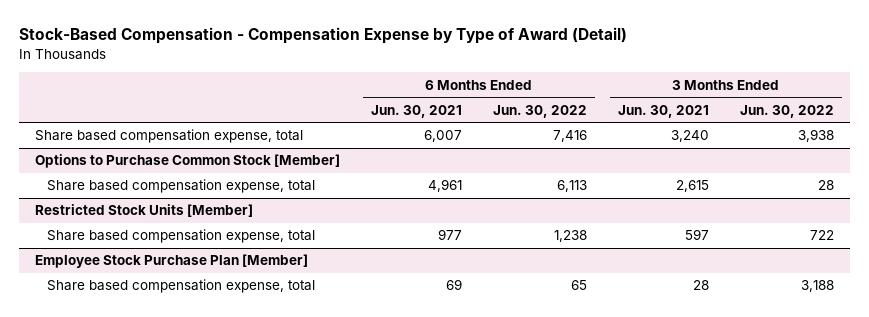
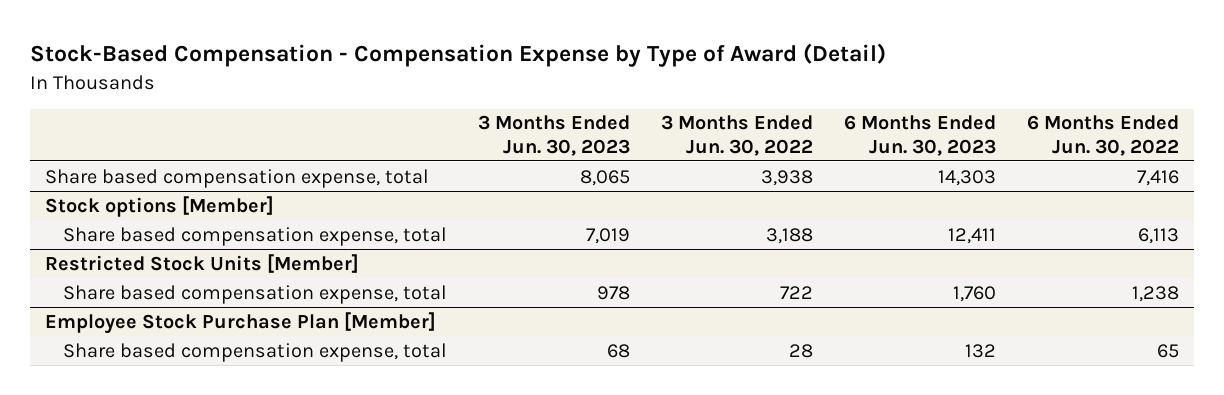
- | 6 Months Ended Jun. 30, 2021 | 6 Months Ended Jun. 30, 2022 | 3 Months Ended Jun. 30, 2021 | 3 Months Ended Jun. 30, 2022
+ | 3 Months Ended Jun. 30, 2023 | 3 Months Ended Jun. 30, 2022 | 6 Months Ended Jun. 30, 2023 | 6 Months Ended Jun. 30, 2022
- Options to Purchase Common Stock [Member]
- Share based compensation expense, total | 4,961 | 6,113 | 2,615 | 28
+ Stock options [Member]
+ Share based compensation expense, total | 7,019 | 3,188 | 12,411 | 6,113
@ Employee Stock Purchase Plan [Member]
- Share based compensation expense, total | 69 | 65 | 28 | 3,188
+ Share based compensation expense, total | 68 | 28 | 132 | 65

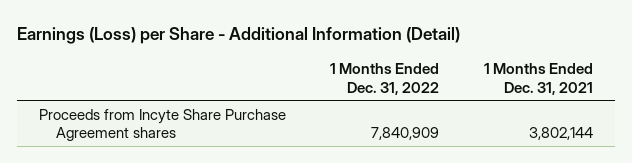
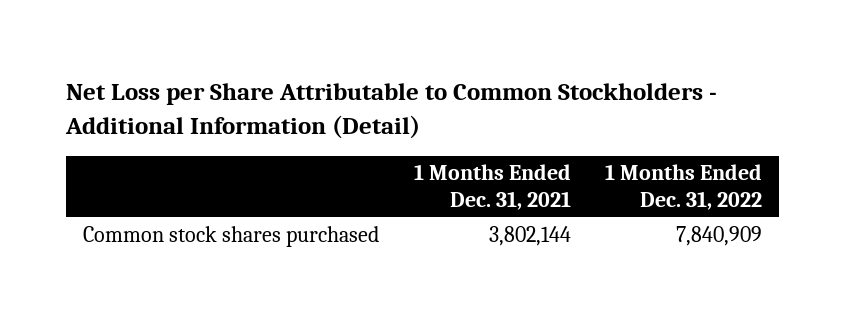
- Earnings (Loss) per Share - Additional Information (Detail)
+ Net Loss per Share Attributable to Common Stockholders - Additional Information (Detail)
- | 1 Months Ended Dec. 31, 2022 | 1 Months Ended Dec. 31, 2021
+ | 1 Months Ended Dec. 31, 2021 | 1 Months Ended Dec. 31, 2022
- Proceeds from Incyte Share Purchase Agreement shares | 7,840,909 | 3,802,144
+ Common stock shares purchased | 3,802,144 | 7,840,909

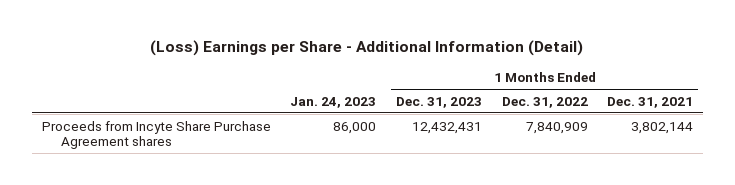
- Net Loss per Share Attributable to Common Stockholders - Additional Information (Detail)
+ (Loss) Earnings per Share - Additional Information (Detail)
- | 1 Months Ended Dec. 31, 2021 | 1 Months Ended Dec. 31, 2022
+ | Jan. 24, 2023 | 1 Months Ended Dec. 31, 2023 | 1 Months Ended Dec. 31, 2022 | 1 Months Ended Dec. 31, 2021
- Common stock shares purchased | 3,802,144 | 7,840,909
+ Proceeds from Incyte Share Purchase Agreement shares | 86,000 | 12,432,431 | 7,840,909 | 3,802,144

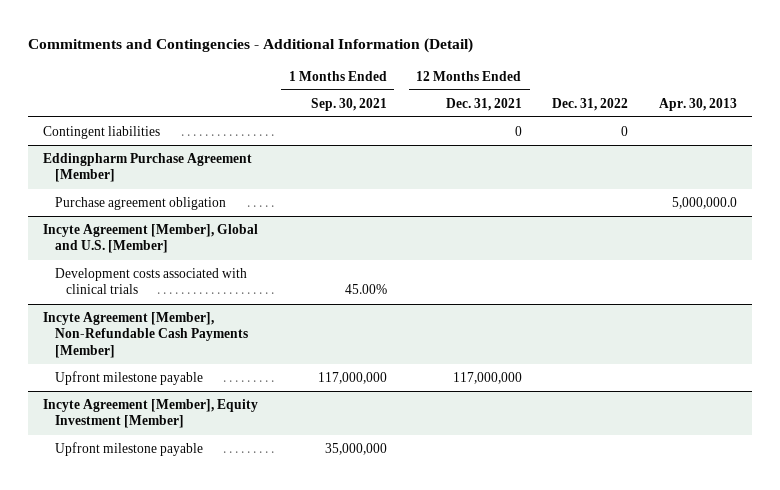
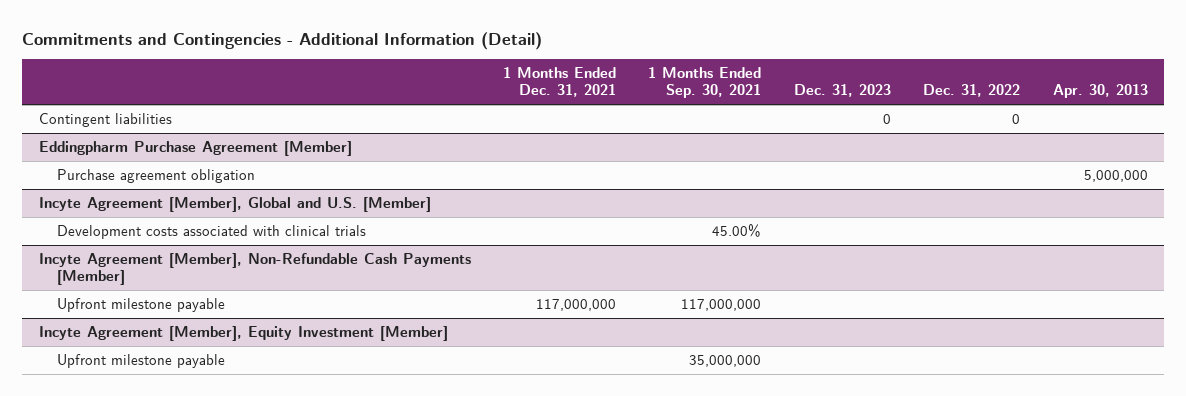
- | 1 Months Ended Sep. 30, 2021 | 12 Months Ended Dec. 31, 2021 | Dec. 31, 2022 | Apr. 30, 2013
+ | 1 Months Ended Dec. 31, 2021 | 1 Months Ended Sep. 30, 2021 | Dec. 31, 2023 | Dec. 31, 2022 | Apr. 30, 2013
@ Eddingpharm Purchase Agreement [Member]
- Purchase agreement obligation | | | | 5,000,000.0
+ Purchase agreement obligation | | | | | 5,000,000

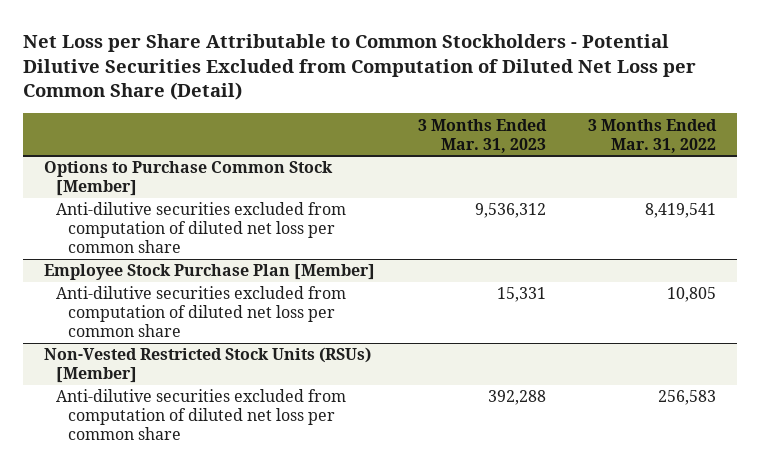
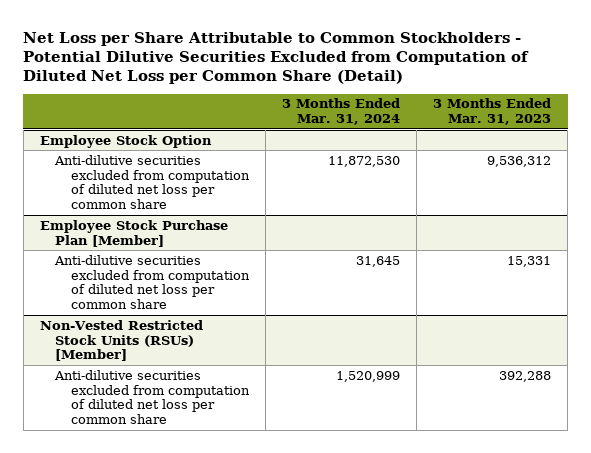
- | 3 Months Ended Mar. 31, 2023 | 3 Months Ended Mar. 31, 2022
+ | 3 Months Ended Mar. 31, 2024 | 3 Months Ended Mar. 31, 2023
- Options to Purchase Common Stock [Member]
+ Employee Stock Option

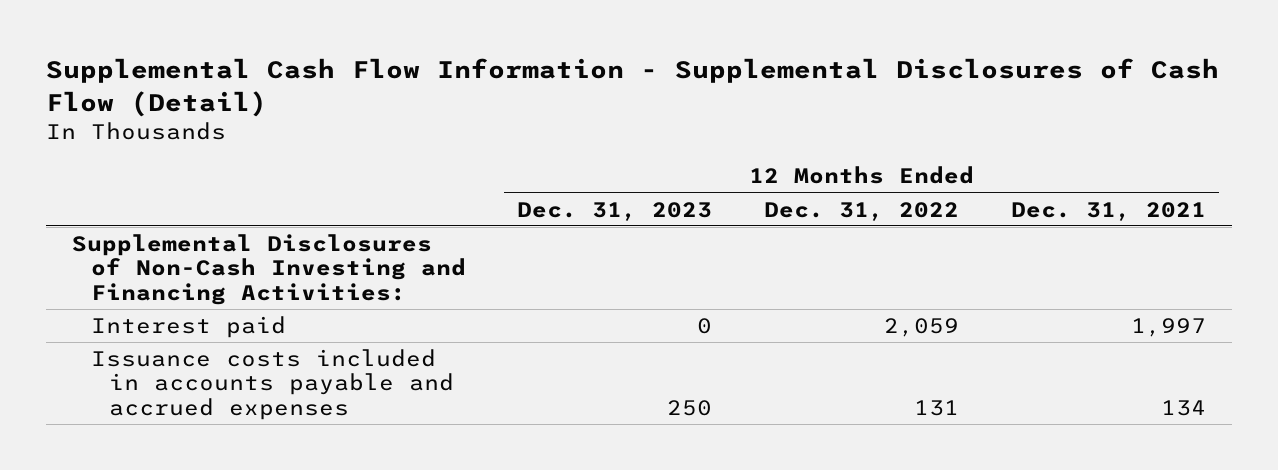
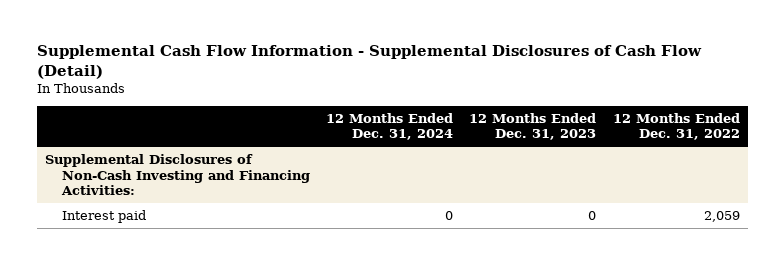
- | 12 Months Ended Dec. 31, 2023 | 12 Months Ended Dec. 31, 2022 | 12 Months Ended Dec. 31, 2021
+ | 12 Months Ended Dec. 31, 2024 | 12 Months Ended Dec. 31, 2023 | 12 Months Ended Dec. 31, 2022
- Issuance costs included in accounts payable and accrued expenses | 250 | 131 | 134

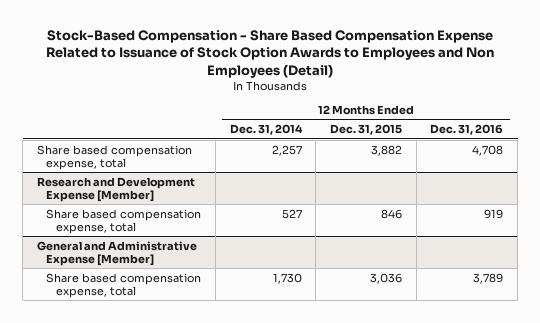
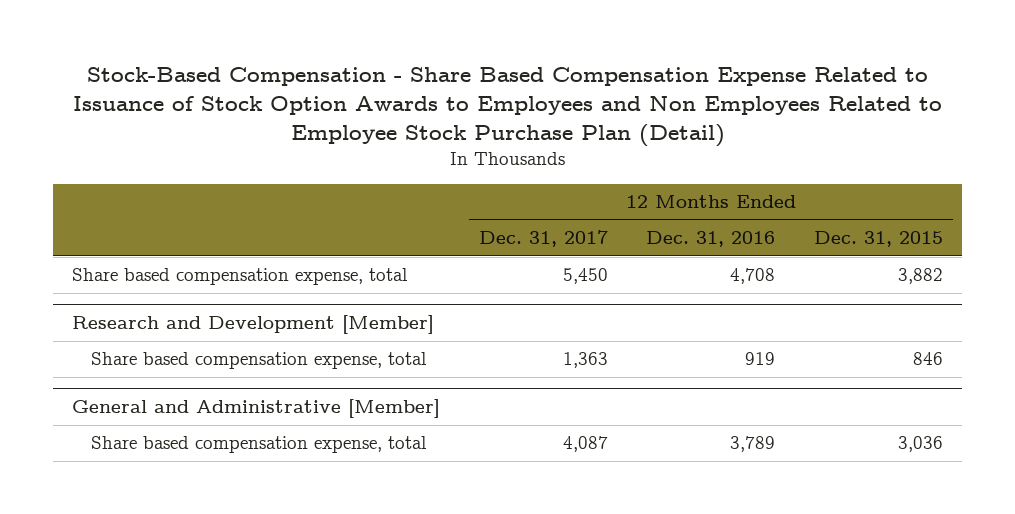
- Stock-Based Compensation - Share Based Compensation Expense Related to Issuance of Stock Option Awards to Employees and Non Employees (Detail)
+ Stock-Based Compensation - Share Based Compensation Expense Related to Issuance of Stock Option Awards to Employees and Non Employees Related to Employee Stock Purchase Plan (Detail)
- | 12 Months Ended Dec. 31, 2014 | 12 Months Ended Dec. 31, 2015 | 12 Months Ended Dec. 31, 2016
+ | 12 Months Ended Dec. 31, 2017 | 12 Months Ended Dec. 31, 2016 | 12 Months Ended Dec. 31, 2015
- Research and Development Expense [Member]
+ Research and Development [Member]
- General and Administrative Expense [Member]
+ General and Administrative [Member]

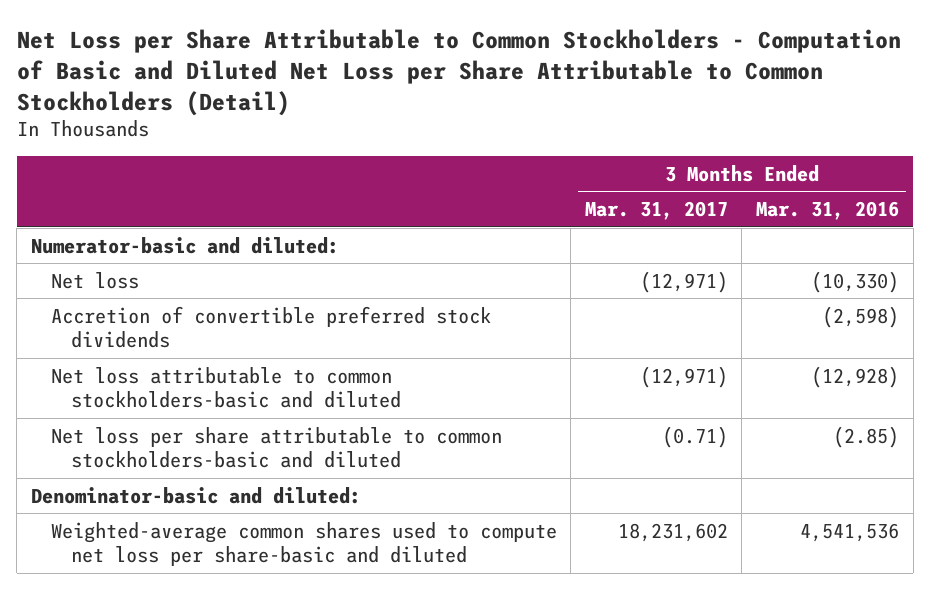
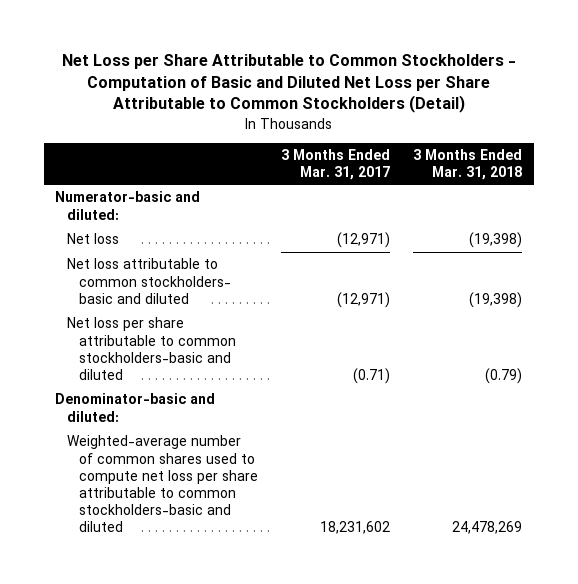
- | 3 Months Ended Mar. 31, 2017 | 3 Months Ended Mar. 31, 2016
+ | 3 Months Ended Mar. 31, 2017 | 3 Months Ended Mar. 31, 2018
- Accretion of convertible preferred stock dividends | | (2,598)
- Net loss attributable to common stockholders-basic and diluted | (12,971) | (12,928)
+ Net loss attributable to common stockholders- basic and diluted | (12,971) | (19,398)
- Weighted-average common shares used to compute net loss per share-basic and diluted | 18,231,602 | 4,541,536
+ Weighted-average number of common shares used to compute net loss per share attributable to common stockholders-basic and diluted | 18,231,602 | 24,478,269

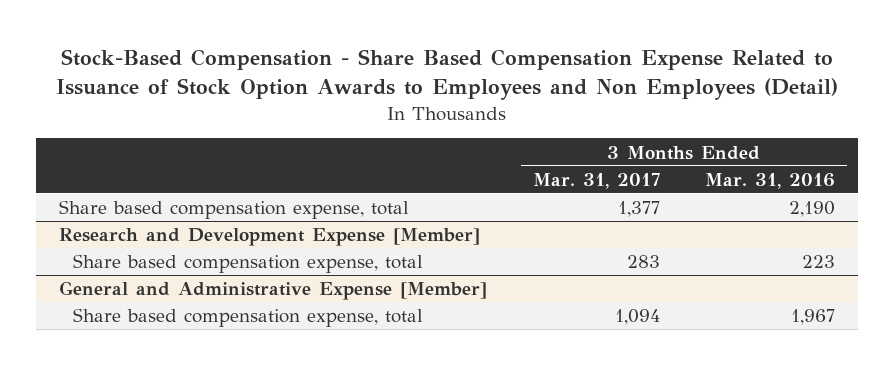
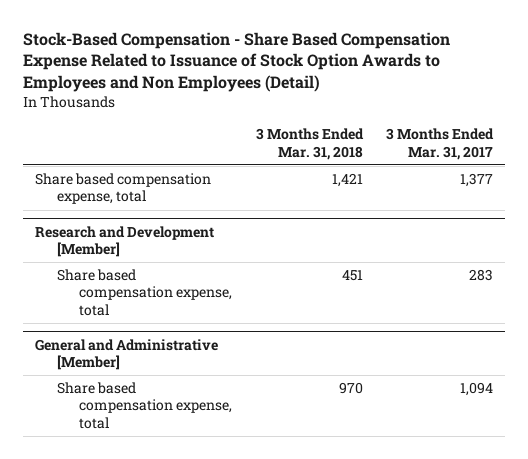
- | 3 Months Ended Mar. 31, 2017 | 3 Months Ended Mar. 31, 2016
+ | 3 Months Ended Mar. 31, 2018 | 3 Months Ended Mar. 31, 2017
- Research and Development Expense [Member]
+ Research and Development [Member]
- General and Administrative Expense [Member]
+ General and Administrative [Member]

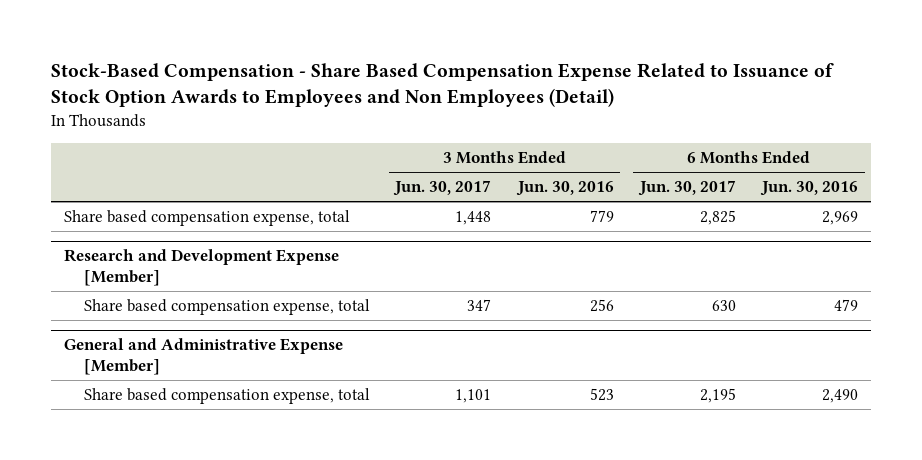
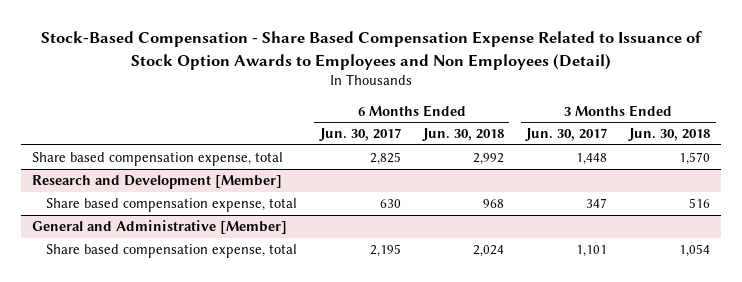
- | 3 Months Ended Jun. 30, 2017 | 3 Months Ended Jun. 30, 2016 | 6 Months Ended Jun. 30, 2017 | 6 Months Ended Jun. 30, 2016
+ | 6 Months Ended Jun. 30, 2017 | 6 Months Ended Jun. 30, 2018 | 3 Months Ended Jun. 30, 2017 | 3 Months Ended Jun. 30, 2018
- Research and Development Expense [Member]
+ Research and Development [Member]
- General and Administrative Expense [Member]
+ General and Administrative [Member]

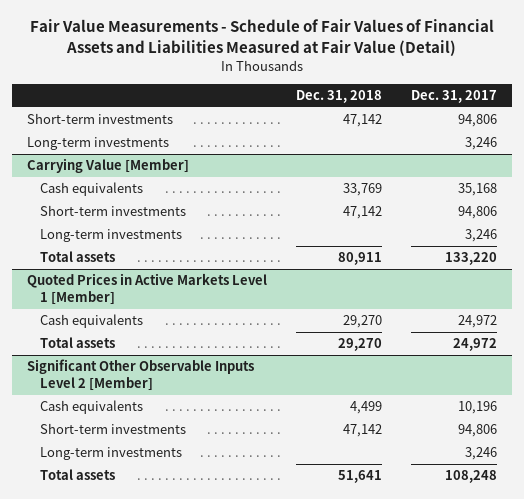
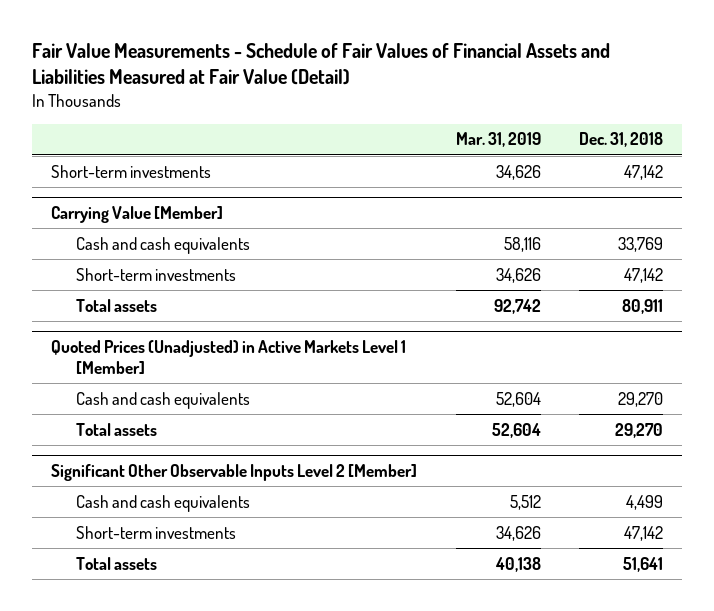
- | Dec. 31, 2018 | Dec. 31, 2017
+ | Mar. 31, 2019 | Dec. 31, 2018
- Long-term investments | | 3,246
@ Carrying Value [Member]
- Cash equivalents | 33,769 | 35,168
+ Cash and cash equivalents | 58,116 | 33,769
- Long-term investments | | 3,246
- Quoted Prices in Active Markets Level 1 [Member]
- Cash equivalents | 29,270 | 24,972
+ Quoted Prices (Unadjusted) in Active Markets Level 1 [Member]
+ Cash and cash equivalents | 52,604 | 29,270
@ Significant Other Observable Inputs Level 2 [Member]
- Cash equivalents | 4,499 | 10,196
+ Cash and cash equivalents | 5,512 | 4,499
- Long-term investments | | 3,246

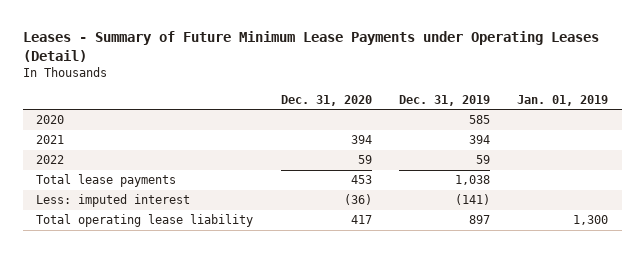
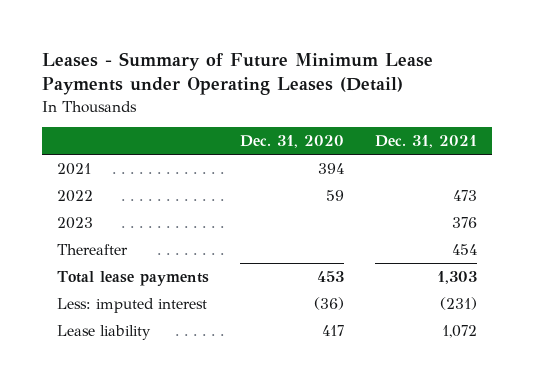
- | Dec. 31, 2020 | Dec. 31, 2019 | Jan. 01, 2019
+ | Dec. 31, 2020 | Dec. 31, 2021
- 2020 | | 585 |
+ 2023 | | 376
+ Thereafter | | 454
- Total operating lease liability | 417 | 897 | 1,300
+ Lease liability | 417 | 1,072

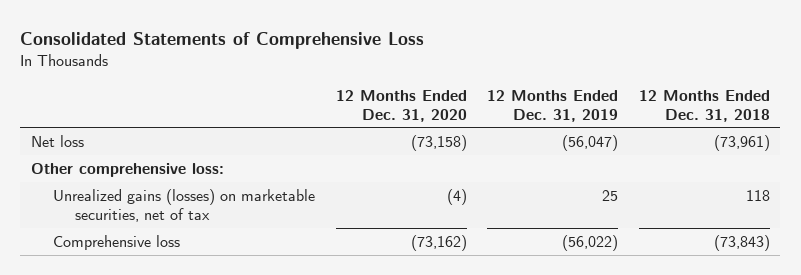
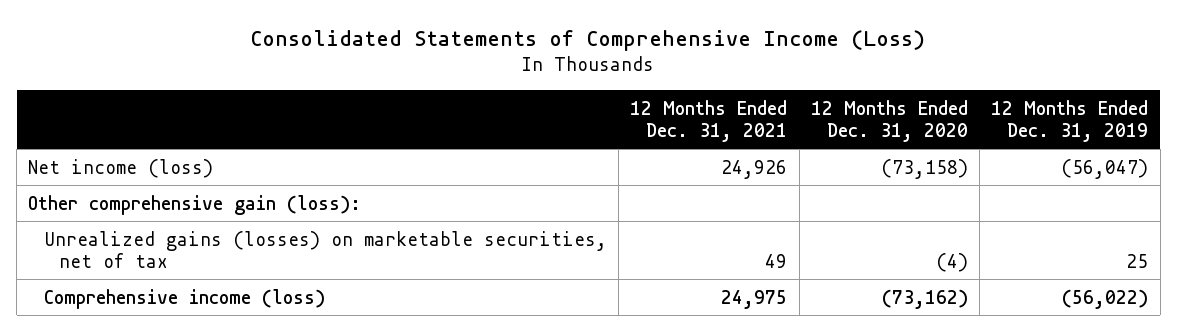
- Consolidated Statements of Comprehensive Loss
+ Consolidated Statements of Comprehensive Income (Loss)
- | 12 Months Ended Dec. 31, 2020 | 12 Months Ended Dec. 31, 2019 | 12 Months Ended Dec. 31, 2018
+ | 12 Months Ended Dec. 31, 2021 | 12 Months Ended Dec. 31, 2020 | 12 Months Ended Dec. 31, 2019
- Net loss | (73,158) | (56,047) | (73,961)
- Other comprehensive loss:
+ Net income (loss) | 24,926 | (73,158) | (56,047)
+ Other comprehensive gain (loss):
- Comprehensive loss | (73,162) | (56,022) | (73,843)
+ Comprehensive income (loss) | 24,975 | (73,162) | (56,022)

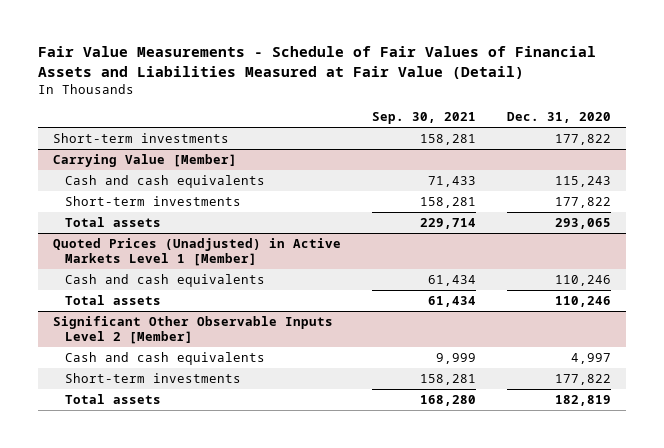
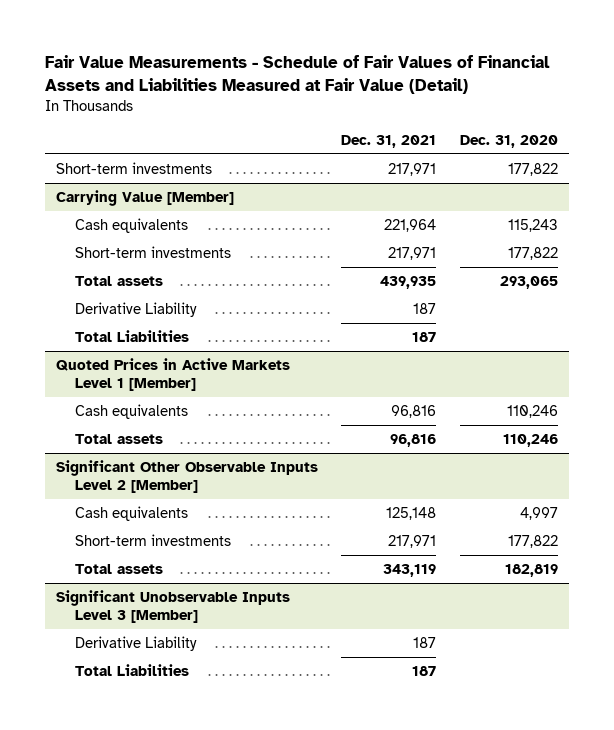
- | Sep. 30, 2021 | Dec. 31, 2020
+ | Dec. 31, 2021 | Dec. 31, 2020
@ Carrying Value [Member]
- Cash and cash equivalents | 71,433 | 115,243
+ Cash equivalents | 221,964 | 115,243
- Quoted Prices (Unadjusted) in Active Markets Level 1 [Member]
- Cash and cash equivalents | 61,434 | 110,246
@ Carrying Value [Member]
+ Derivative Liability | 187 |
+ Total Liabilities | 187 |
+ Quoted Prices in Active Markets Level 1 [Member]
+ Cash equivalents | 96,816 | 110,246
@ Significant Other Observable Inputs Level 2 [Member]
- Cash and cash equivalents | 9,999 | 4,997
+ Cash equivalents | 125,148 | 4,997
+ Significant Unobservable Inputs Level 3 [Member]
+ Derivative Liability | 187 |
+ Total Liabilities | 187 |

